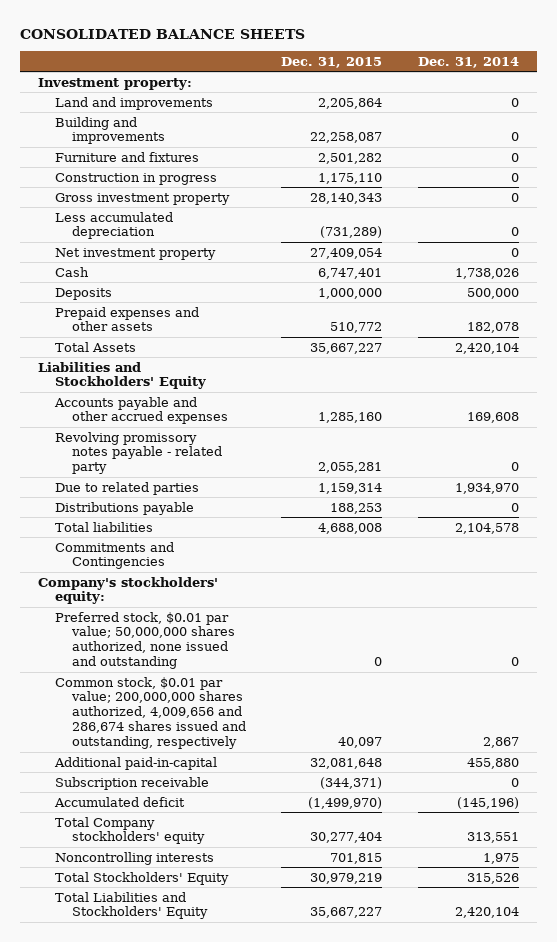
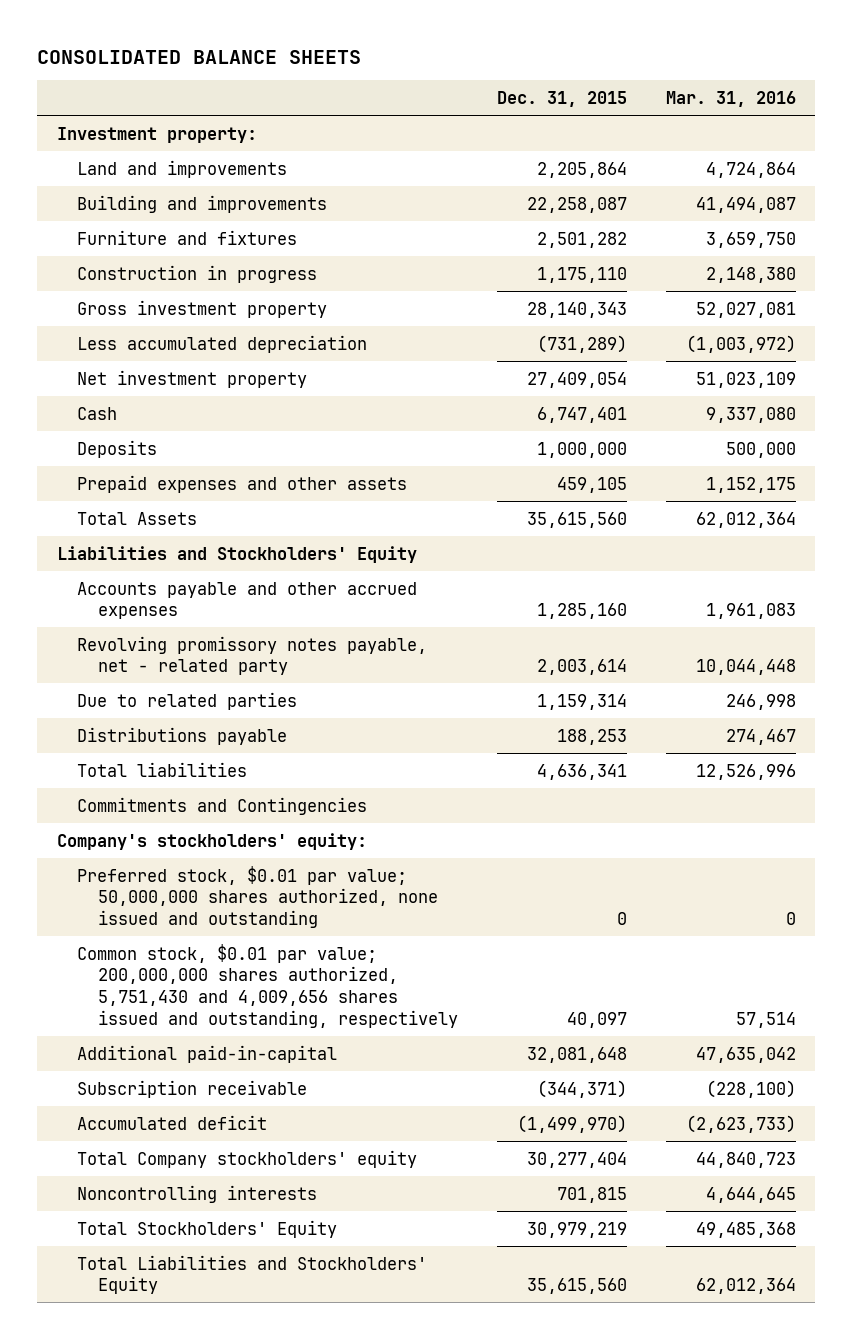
- | Dec. 31, 2015 | Dec. 31, 2014
+ | Dec. 31, 2015 | Mar. 31, 2016
- Prepaid expenses and other assets | 510,772 | 182,078
- Total Assets | 35,667,227 | 2,420,104
+ Prepaid expenses and other assets | 459,105 | 1,152,175
+ Total Assets | 35,615,560 | 62,012,364
- Revolving promissory notes payable - related party | 2,055,281 | 0
+ Revolving promissory notes payable, net - related party | 2,003,614 | 10,044,448
- Total liabilities | 4,688,008 | 2,104,578
+ Total liabilities | 4,636,341 | 12,526,996
- Common stock, $0.01 par value; 200,000,000 shares authorized, 4,009,656 and 286,674 shares issued and outstanding, respectively | 40,097 | 2,867
+ Common stock, $0.01 par value; 200,000,000 shares authorized, 5,751,430 and 4,009,656 shares issued and outstanding, respectively | 40,097 | 57,514
- Total Liabilities and Stockholders' Equity | 35,667,227 | 2,420,104
+ Total Liabilities and Stockholders' Equity | 35,615,560 | 62,012,364

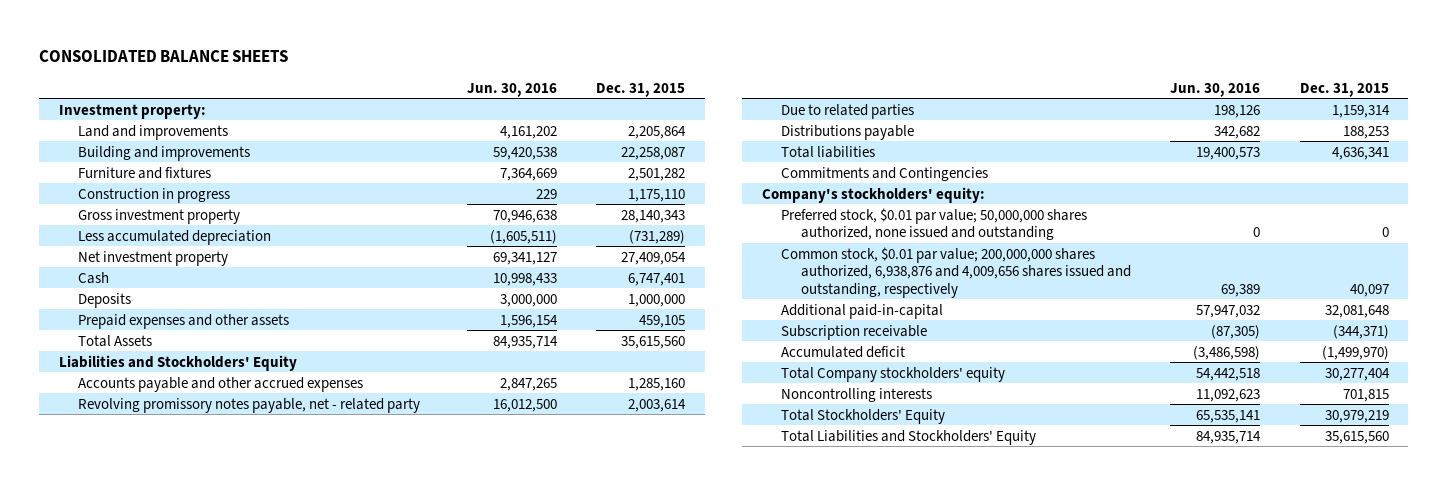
- | Dec. 31, 2015 | Mar. 31, 2016
+ | Jun. 30, 2016 | Dec. 31, 2015
- Common stock, $0.01 par value; 200,000,000 shares authorized, 5,751,430 and 4,009,656 shares issued and outstanding, respectively | 40,097 | 57,514
+ Common stock, $0.01 par value; 200,000,000 shares authorized, 6,938,876 and 4,009,656 shares issued and outstanding, respectively | 69,389 | 40,097

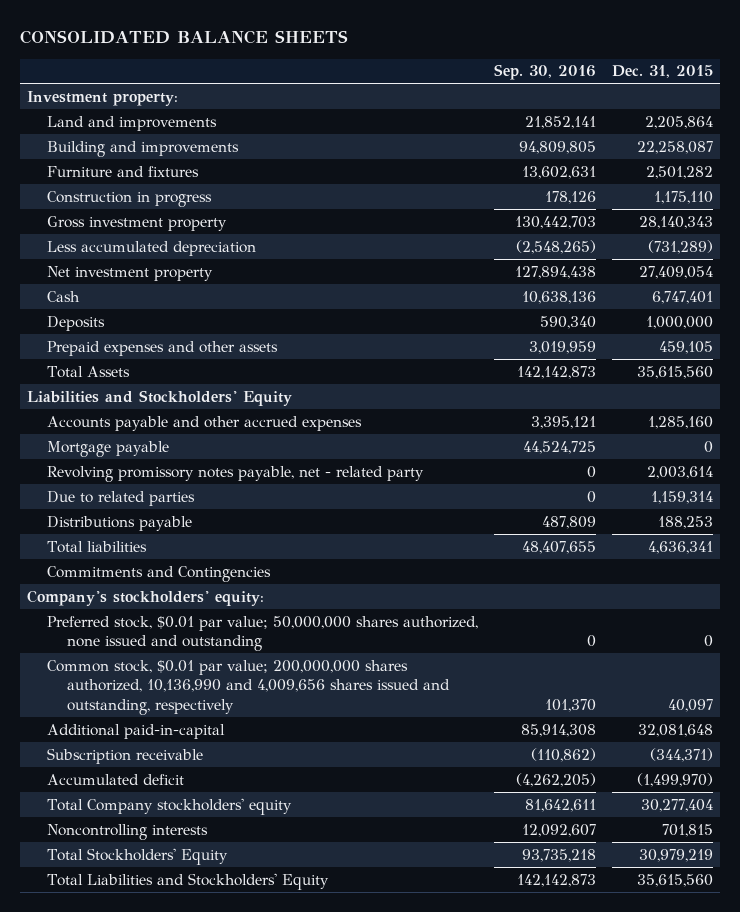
- | Jun. 30, 2016 | Dec. 31, 2015
+ | Sep. 30, 2016 | Dec. 31, 2015
+ Mortgage payable | 44,524,725 | 0
- Common stock, $0.01 par value; 200,000,000 shares authorized, 6,938,876 and 4,009,656 shares issued and outstanding, respectively | 69,389 | 40,097
+ Common stock, $0.01 par value; 200,000,000 shares authorized, 10,136,990 and 4,009,656 shares issued and outstanding, respectively | 101,370 | 40,097

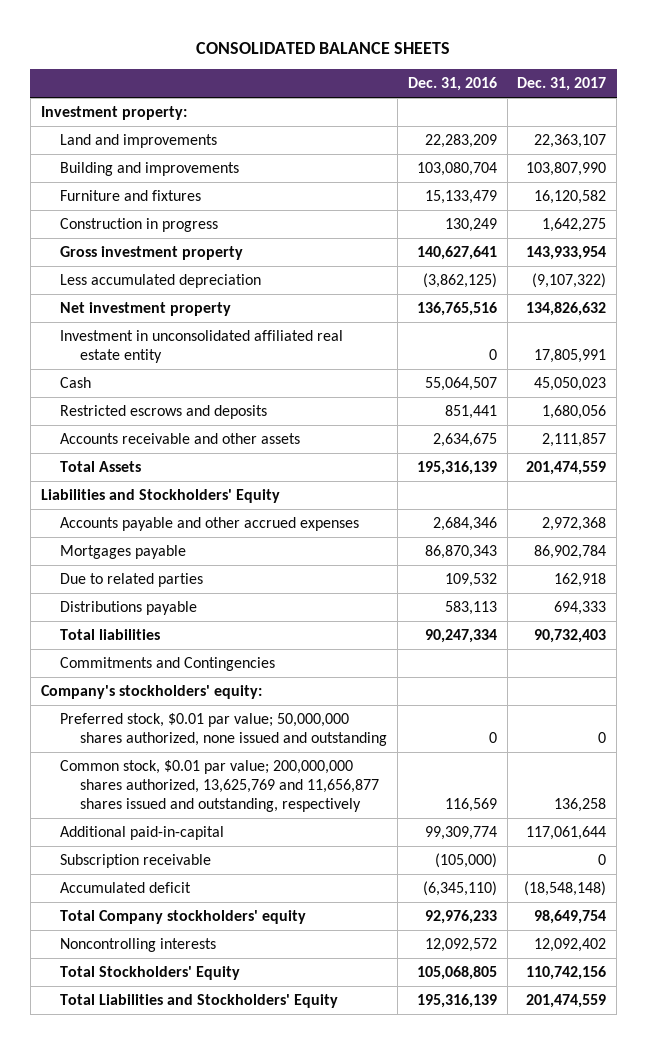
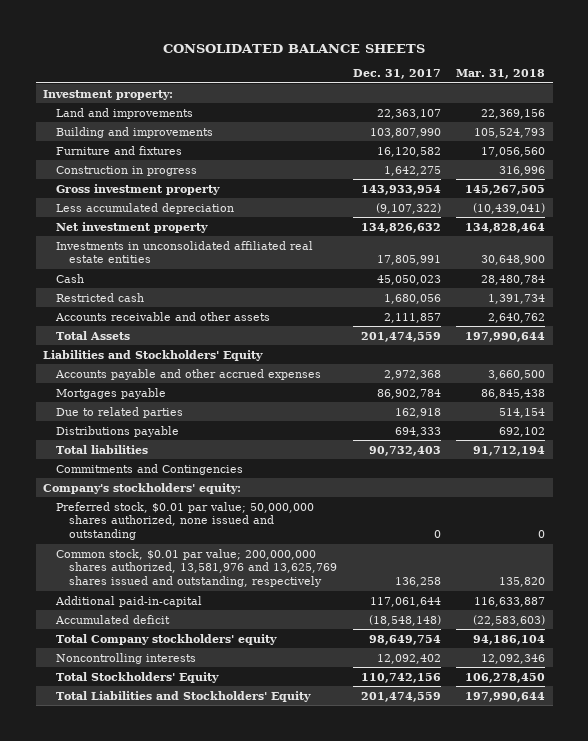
- | Dec. 31, 2016 | Dec. 31, 2017
+ | Dec. 31, 2017 | Mar. 31, 2018
- Investment in unconsolidated affiliated real estate entity | 0 | 17,805,991
+ Investments in unconsolidated affiliated real estate entities | 17,805,991 | 30,648,900
- Restricted escrows and deposits | 851,441 | 1,680,056
+ Restricted cash | 1,680,056 | 1,391,734
- Common stock, $0.01 par value; 200,000,000 shares authorized, 13,625,769 and 11,656,877 shares issued and outstanding, respectively | 116,569 | 136,258
+ Common stock, $0.01 par value; 200,000,000 shares authorized, 13,581,976 and 13,625,769 shares issued and outstanding, respectively | 136,258 | 135,820
- Subscription receivable | (105,000) | 0

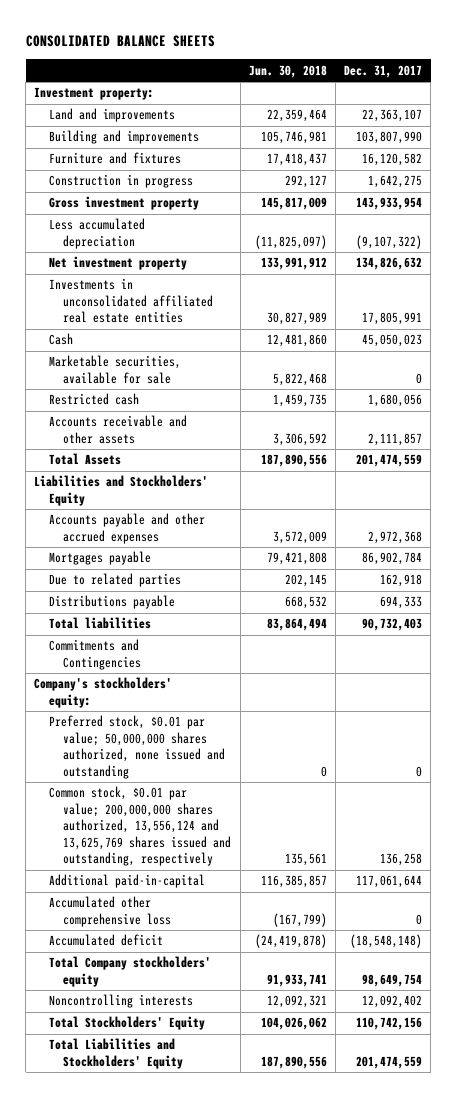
- | Dec. 31, 2017 | Mar. 31, 2018
+ | Jun. 30, 2018 | Dec. 31, 2017
+ Marketable securities, available for sale | 5,822,468 | 0
- Common stock, $0.01 par value; 200,000,000 shares authorized, 13,581,976 and 13,625,769 shares issued and outstanding, respectively | 136,258 | 135,820
+ Common stock, $0.01 par value; 200,000,000 shares authorized, 13,556,124 and 13,625,769 shares issued and outstanding, respectively | 135,561 | 136,258
+ Accumulated other comprehensive loss | (167,799) | 0

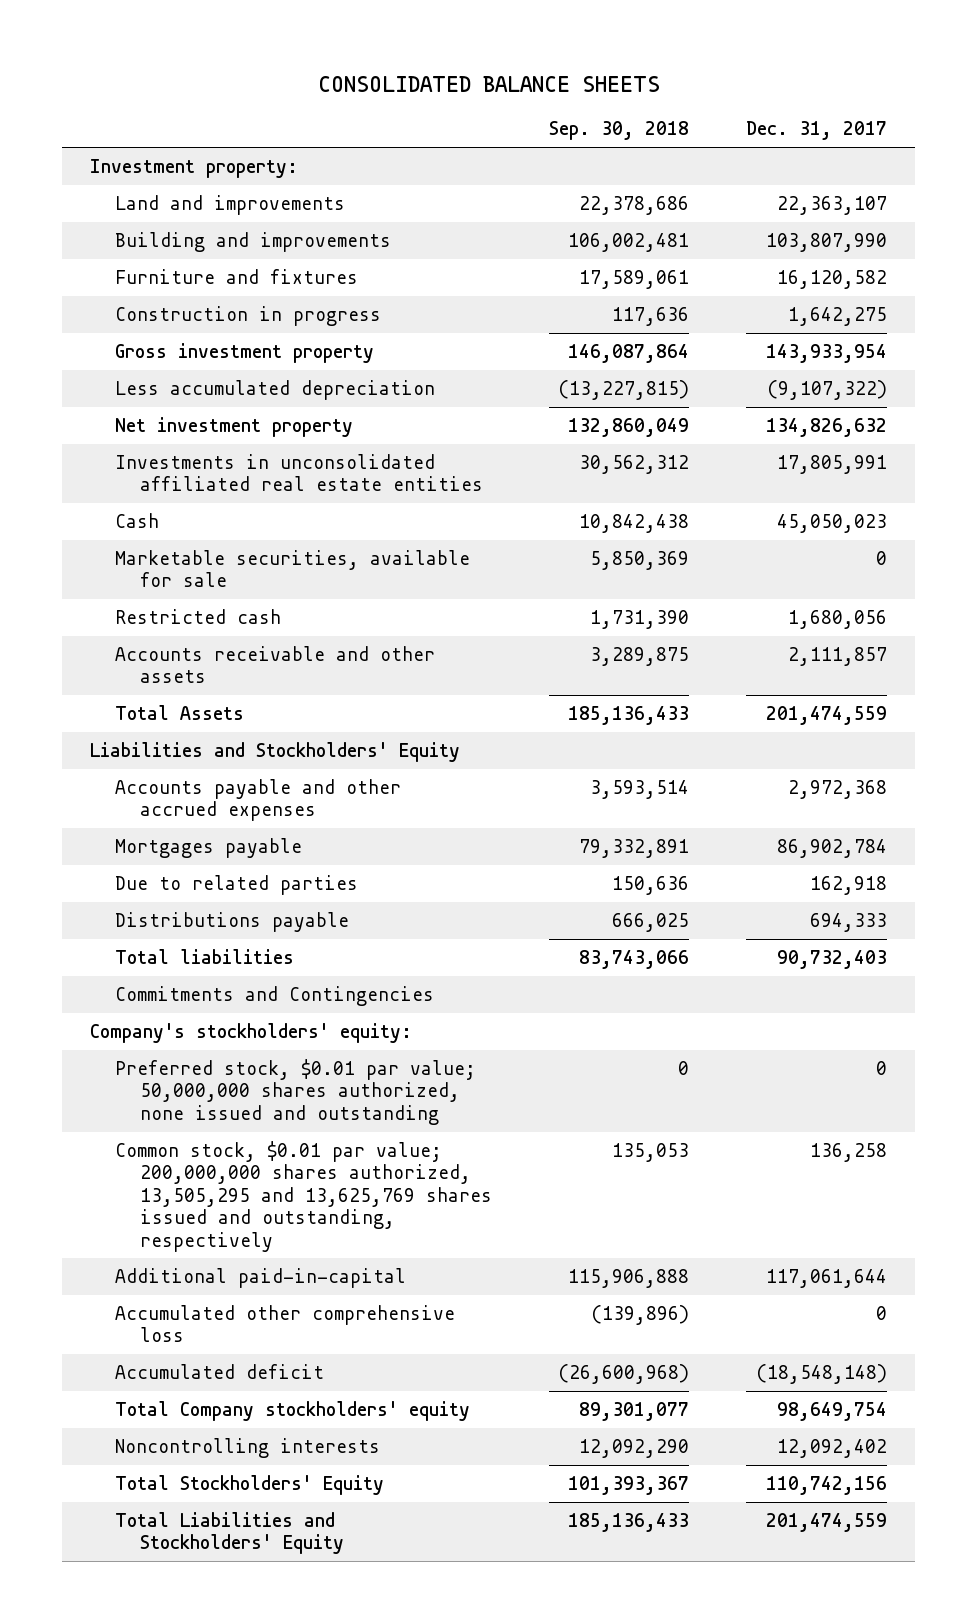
- | Jun. 30, 2018 | Dec. 31, 2017
+ | Sep. 30, 2018 | Dec. 31, 2017
- Common stock, $0.01 par value; 200,000,000 shares authorized, 13,556,124 and 13,625,769 shares issued and outstanding, respectively | 135,561 | 136,258
+ Common stock, $0.01 par value; 200,000,000 shares authorized, 13,505,295 and 13,625,769 shares issued and outstanding, respectively | 135,053 | 136,258

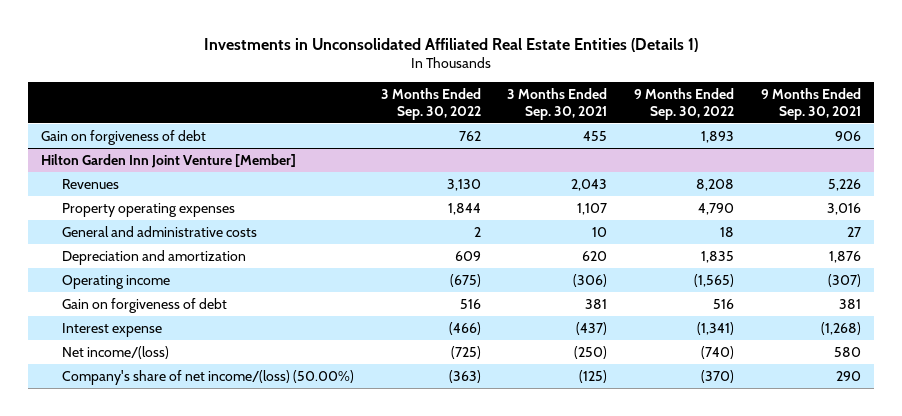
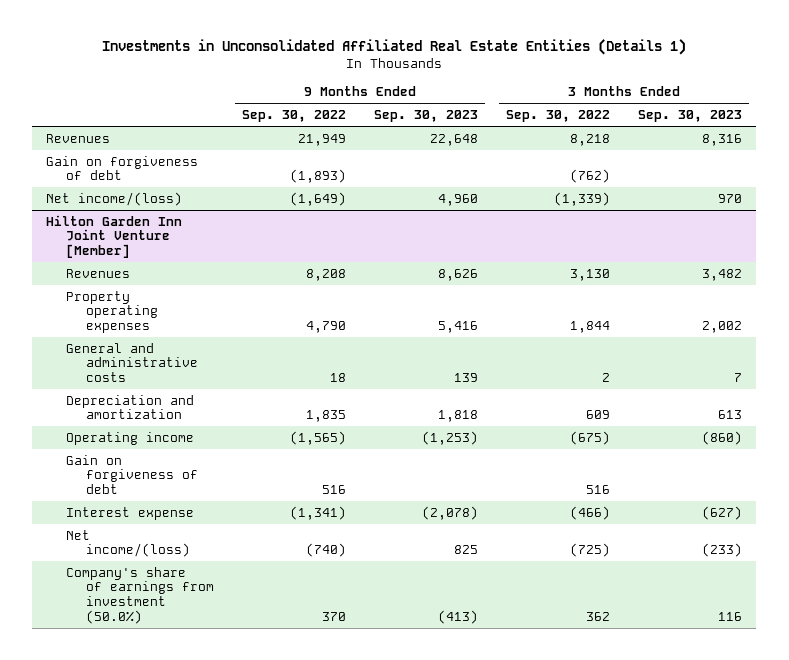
- | 3 Months Ended Sep. 30, 2022 | 3 Months Ended Sep. 30, 2021 | 9 Months Ended Sep. 30, 2022 | 9 Months Ended Sep. 30, 2021
+ | 9 Months Ended Sep. 30, 2022 | 9 Months Ended Sep. 30, 2023 | 3 Months Ended Sep. 30, 2022 | 3 Months Ended Sep. 30, 2023
- Gain on forgiveness of debt | 762 | 455 | 1,893 | 906
+ Revenues | 21,949 | 22,648 | 8,218 | 8,316
+ Gain on forgiveness of debt | (1,893) | | (762) |
+ Net income/(loss) | (1,649) | 4,960 | (1,339) | 970
@ Hilton Garden Inn Joint Venture [Member]
- Company's share of net income/(loss) (50.00%) | (363) | (125) | (370) | 290
+ Company's share of earnings from investment (50.0%) | 370 | (413) | 362 | 116

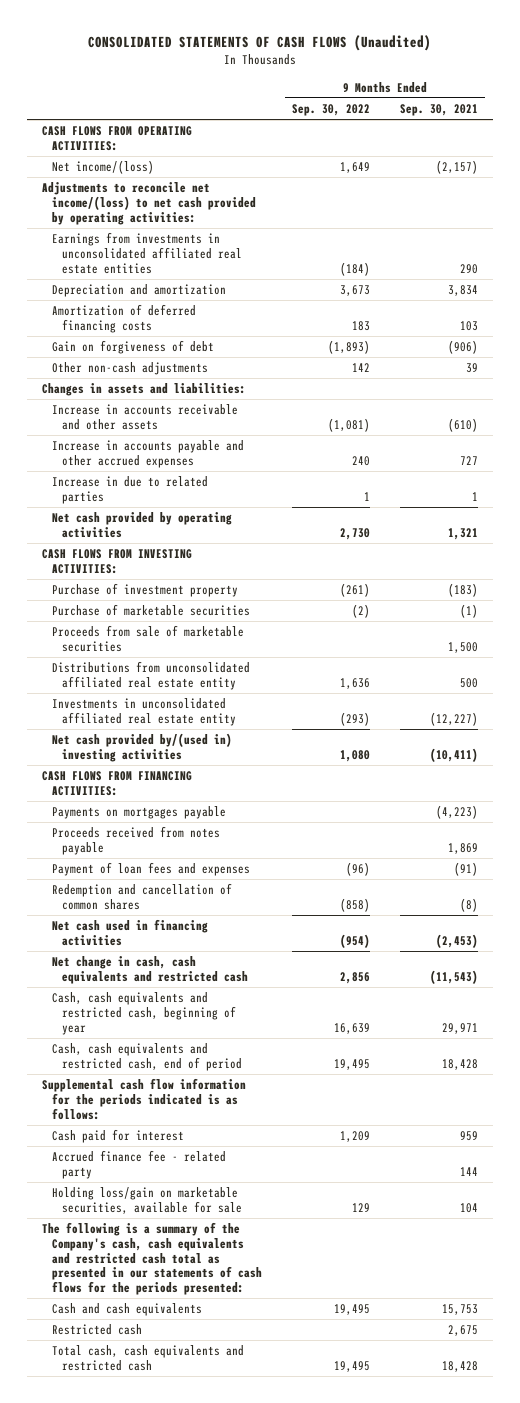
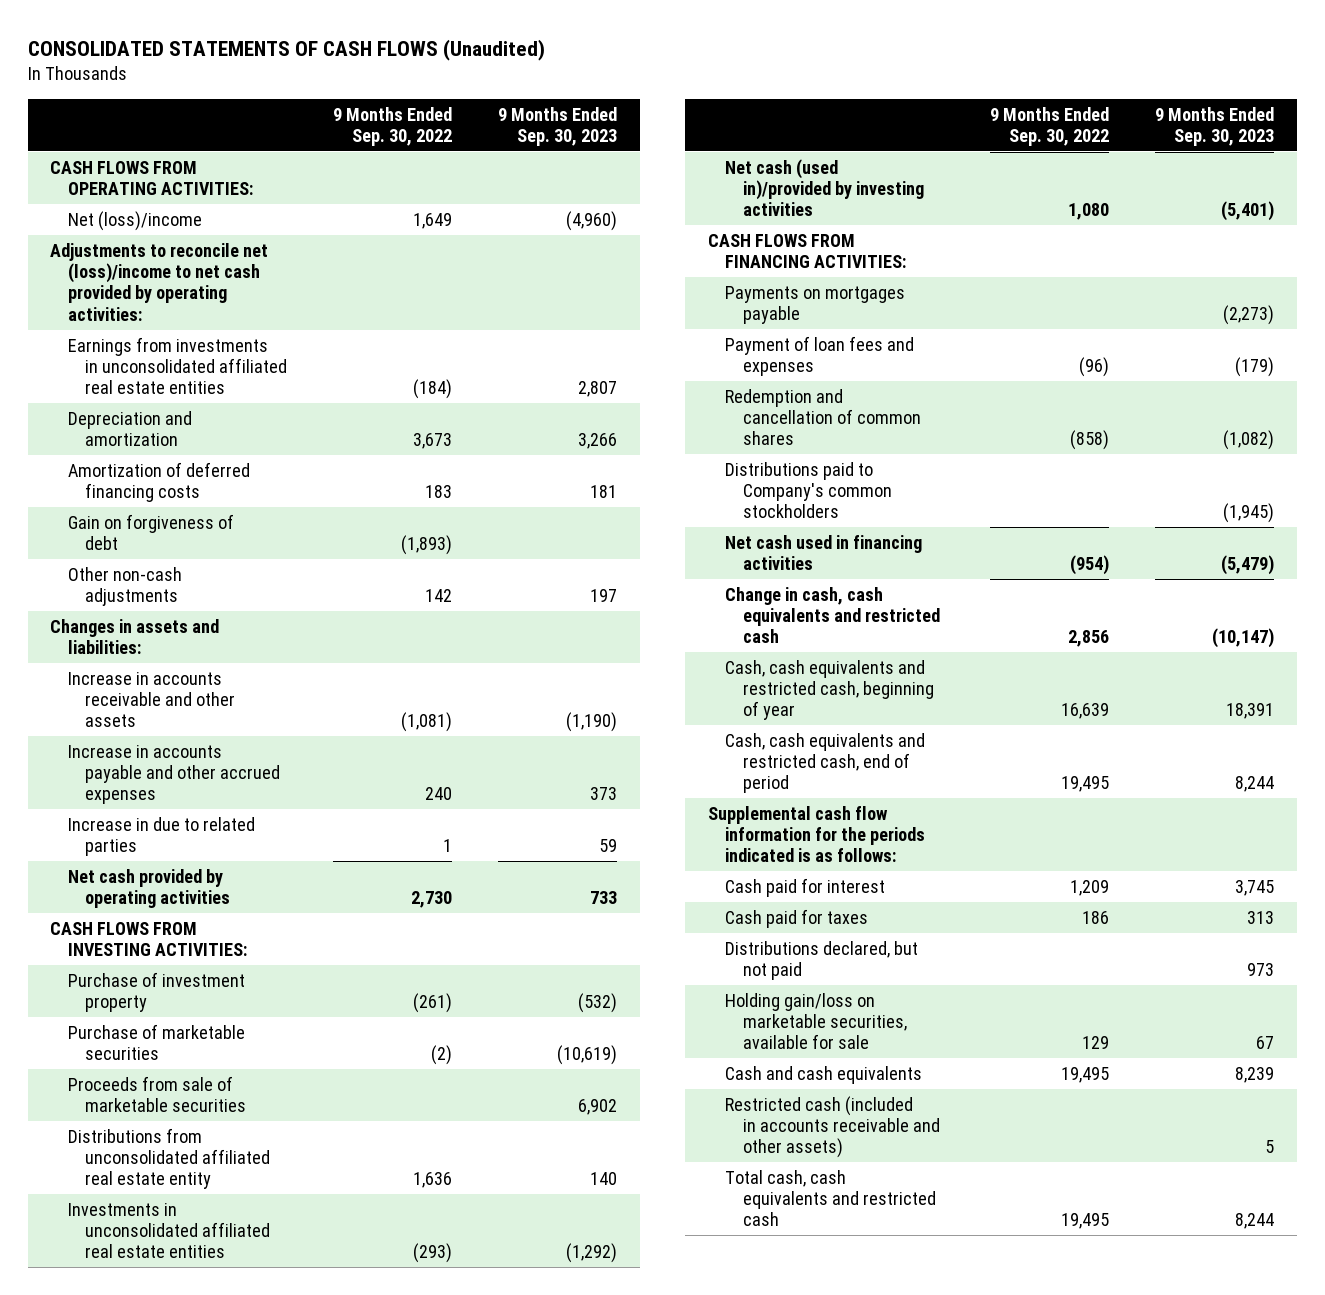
- | 9 Months Ended Sep. 30, 2022 | 9 Months Ended Sep. 30, 2021
+ | 9 Months Ended Sep. 30, 2022 | 9 Months Ended Sep. 30, 2023
- Net income/(loss) | 1,649 | (2,157)
- Adjustments to reconcile net income/(loss) to net cash provided by operating activities:
+ Net (loss)/income | 1,649 | (4,960)
+ Adjustments to reconcile net (loss)/income to net cash provided by operating activities:
- Investments in unconsolidated affiliated real estate entity | (293) | (12,227)
- Net cash provided by/(used in) investing activities | 1,080 | (10,411)
+ Investments in unconsolidated affiliated real estate entities | (293) | (1,292)
+ Net cash (used in)/provided by investing activities | 1,080 | (5,401)
- Proceeds received from notes payable | | 1,869
+ Distributions paid to Company's common stockholders | | (1,945)
- Net change in cash, cash equivalents and restricted cash | 2,856 | (11,543)
+ Change in cash, cash equivalents and restricted cash | 2,856 | (10,147)
- Accrued finance fee - related party | | 144
- Holding loss/gain on marketable securities, available for sale | 129 | 104
- The following is a summary of the Company's cash, cash equivalents and restricted cash total as presented in our statements of cash flows for the periods presented:
+ Cash paid for taxes | 186 | 313
+ Distributions declared, but not paid | | 973
+ Holding gain/loss on marketable securities, available for sale | 129 | 67
- Restricted cash | | 2,675
+ Restricted cash (included in accounts receivable and other assets) | | 5

